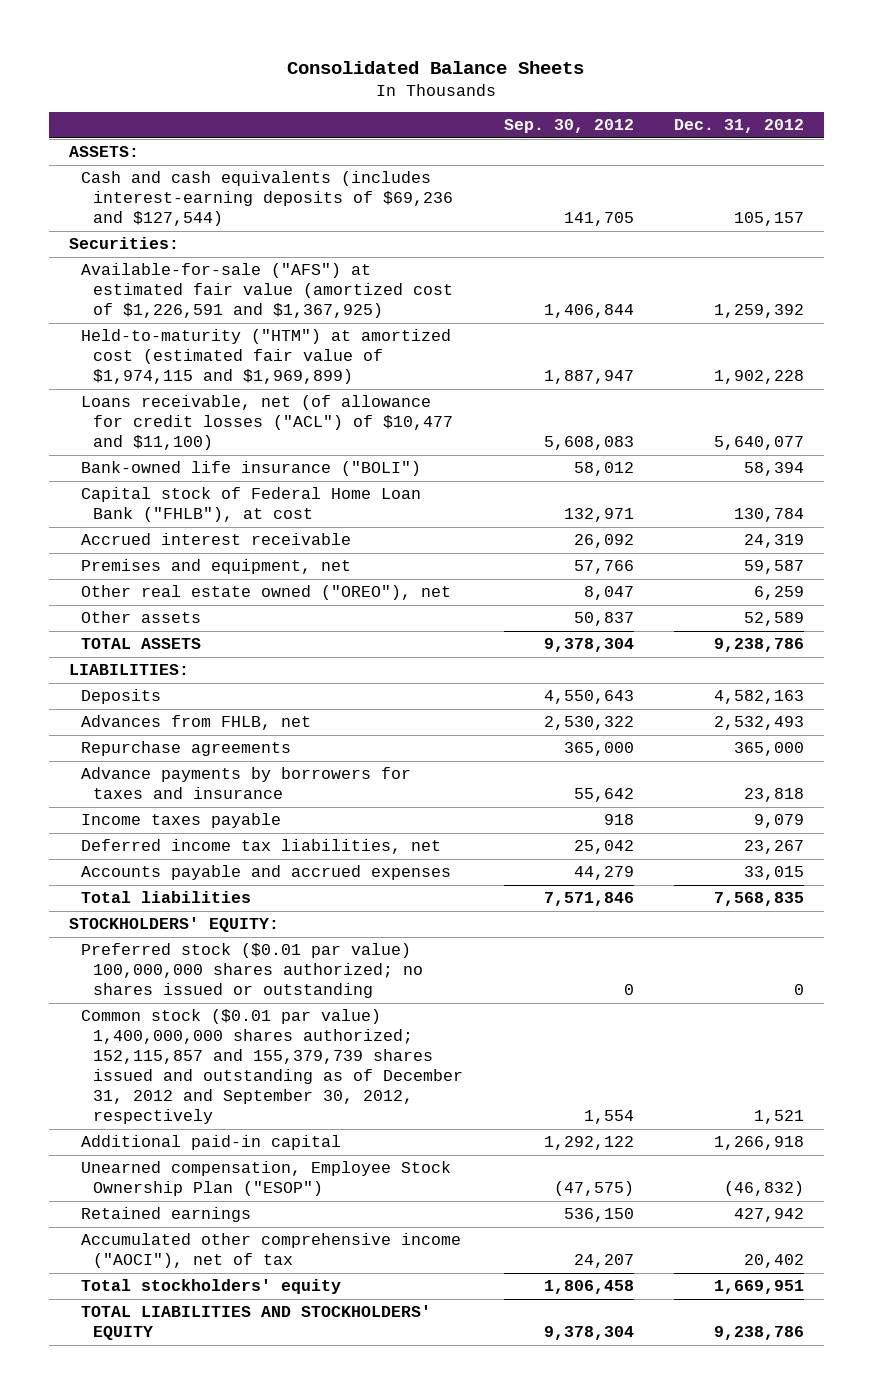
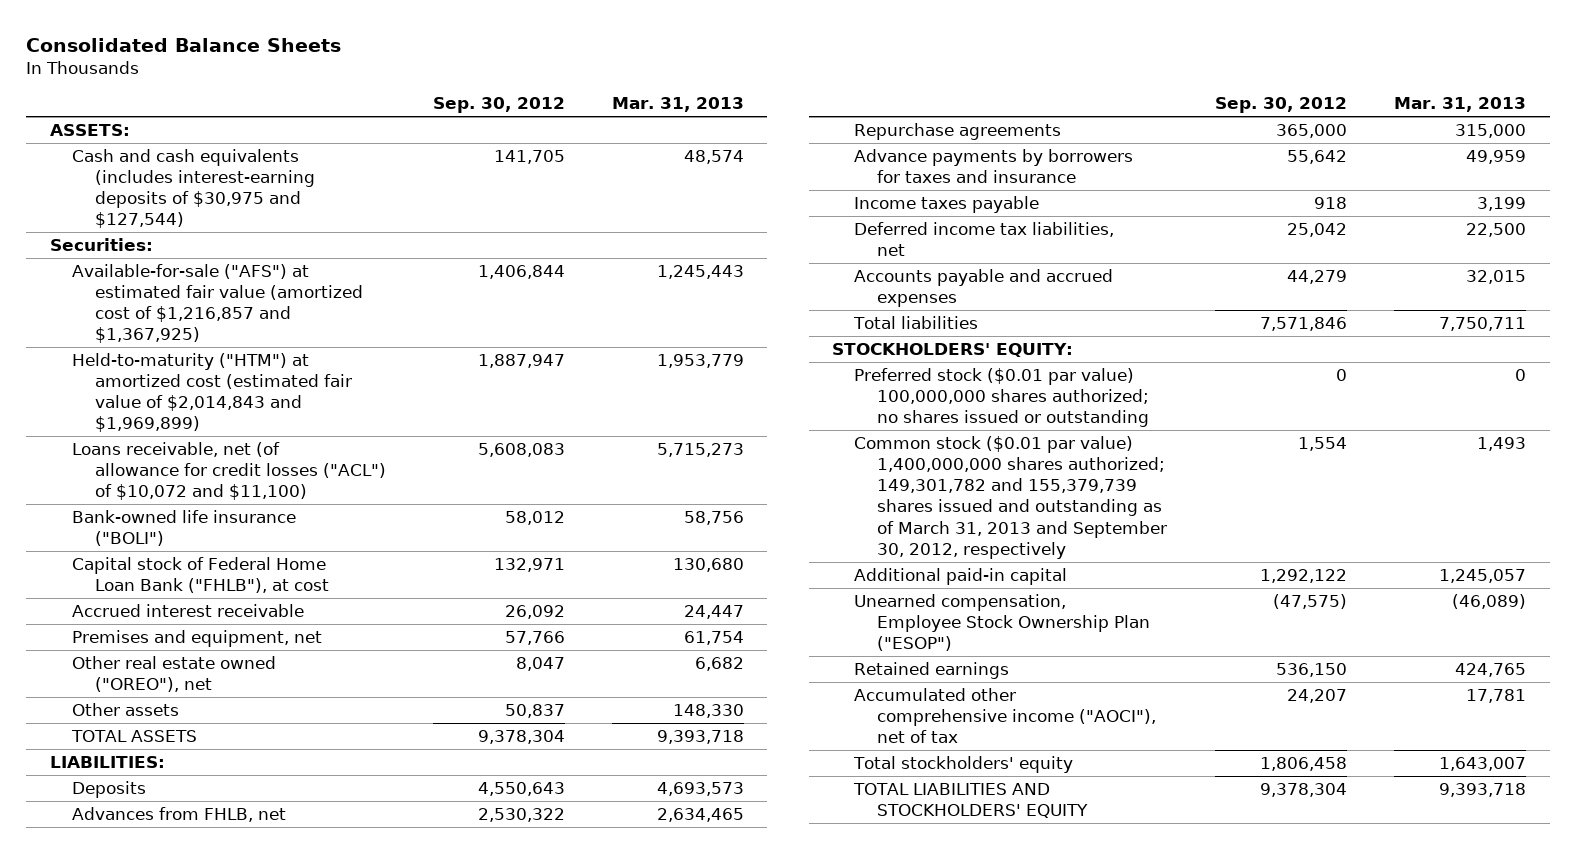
- | Sep. 30, 2012 | Dec. 31, 2012
+ | Sep. 30, 2012 | Mar. 31, 2013
- Cash and cash equivalents (includes interest-earning deposits of $69,236 and $127,544) | 141,705 | 105,157
+ Cash and cash equivalents (includes interest-earning deposits of $30,975 and $127,544) | 141,705 | 48,574
- Available-for-sale ("AFS") at estimated fair value (amortized cost of $1,226,591 and $1,367,925) | 1,406,844 | 1,259,392
- Held-to-maturity ("HTM") at amortized cost (estimated fair value of $1,974,115 and $1,969,899) | 1,887,947 | 1,902,228
- Loans receivable, net (of allowance for credit losses ("ACL") of $10,477 and $11,100) | 5,608,083 | 5,640,077
+ Available-for-sale ("AFS") at estimated fair value (amortized cost of $1,216,857 and $1,367,925) | 1,406,844 | 1,245,443
+ Held-to-maturity ("HTM") at amortized cost (estimated fair value of $2,014,843 and $1,969,899) | 1,887,947 | 1,953,779
+ Loans receivable, net (of allowance for credit losses ("ACL") of $10,072 and $11,100) | 5,608,083 | 5,715,273
- Common stock ($0.01 par value) 1,400,000,000 shares authorized; 152,115,857 and 155,379,739 shares issued and outstanding as of December 31, 2012 and September 30, 2012, respectively | 1,554 | 1,521
+ Common stock ($0.01 par value) 1,400,000,000 shares authorized; 149,301,782 and 155,379,739 shares issued and outstanding as of March 31, 2013 and September 30, 2012, respectively | 1,554 | 1,493

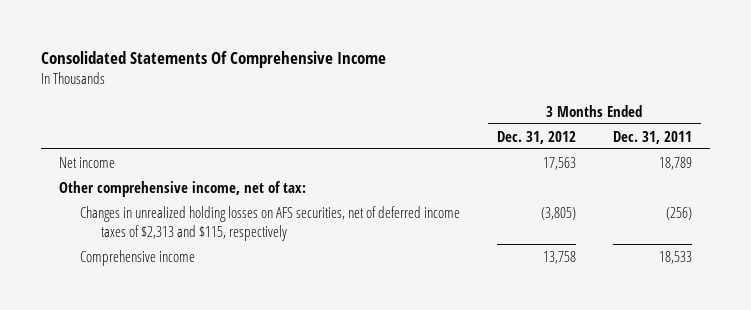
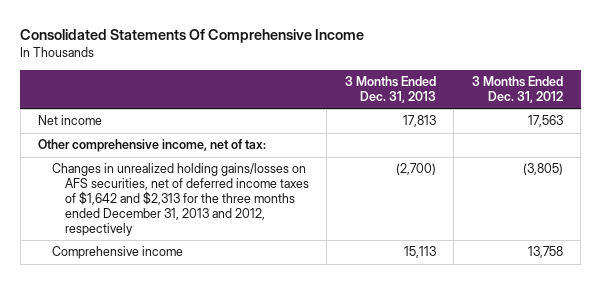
- | 3 Months Ended Dec. 31, 2012 | 3 Months Ended Dec. 31, 2011
+ | 3 Months Ended Dec. 31, 2013 | 3 Months Ended Dec. 31, 2012
- Changes in unrealized holding losses on AFS securities, net of deferred income taxes of $2,313 and $115, respectively | (3,805) | (256)
+ Changes in unrealized holding gains/losses on AFS securities, net of deferred income taxes of $1,642 and $2,313 for the three months ended December 31, 2013 and 2012, respectively | (2,700) | (3,805)

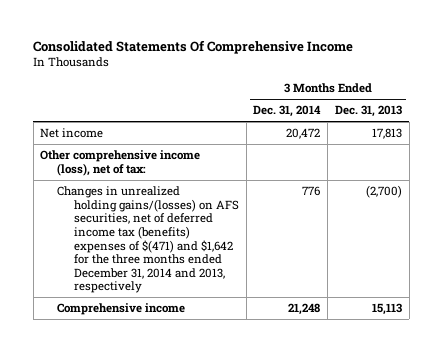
- | 3 Months Ended Dec. 31, 2013 | 3 Months Ended Dec. 31, 2012
+ | 3 Months Ended Dec. 31, 2014 | 3 Months Ended Dec. 31, 2013
- Other comprehensive income, net of tax:
- Changes in unrealized holding gains/losses on AFS securities, net of deferred income taxes of $1,642 and $2,313 for the three months ended December 31, 2013 and 2012, respectively | (2,700) | (3,805)
+ Other comprehensive income (loss), net of tax:
+ Changes in unrealized holding gains/(losses) on AFS securities, net of deferred income tax (benefits) expenses of $(471) and $1,642 for the three months ended December 31, 2014 and 2013, respectively | 776 | (2,700)

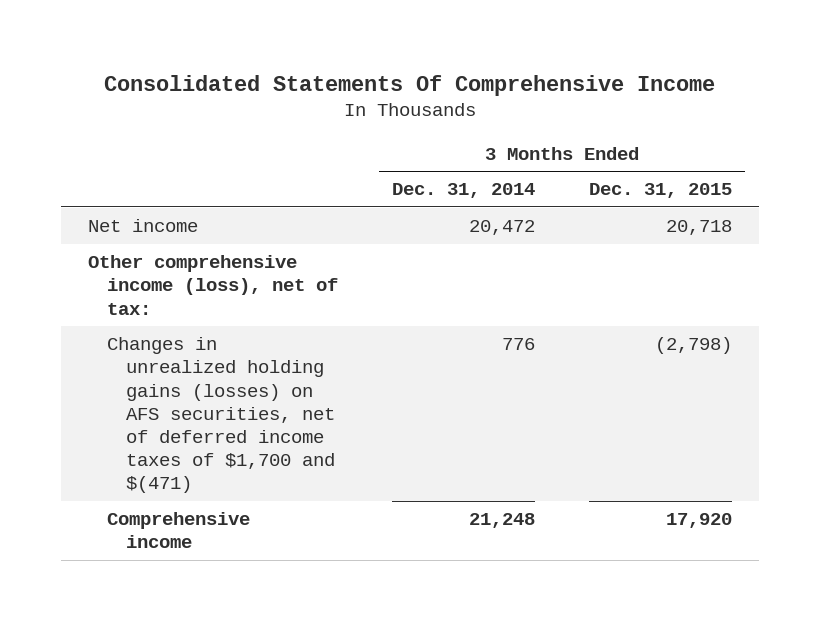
- | 3 Months Ended Dec. 31, 2014 | 3 Months Ended Dec. 31, 2013
+ | 3 Months Ended Dec. 31, 2014 | 3 Months Ended Dec. 31, 2015
- Changes in unrealized holding gains/(losses) on AFS securities, net of deferred income tax (benefits) expenses of $(471) and $1,642 for the three months ended December 31, 2014 and 2013, respectively | 776 | (2,700)
+ Changes in unrealized holding gains (losses) on AFS securities, net of deferred income taxes of $1,700 and $(471) | 776 | (2,798)

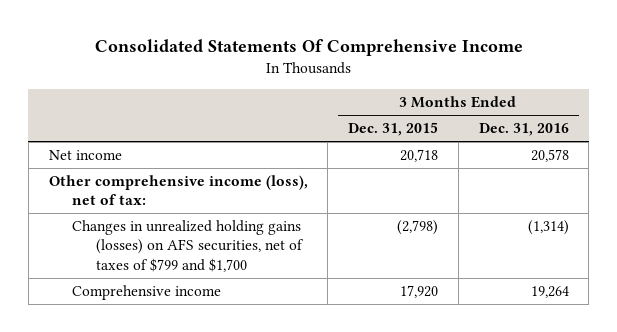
- | 3 Months Ended Dec. 31, 2014 | 3 Months Ended Dec. 31, 2015
+ | 3 Months Ended Dec. 31, 2015 | 3 Months Ended Dec. 31, 2016
- Changes in unrealized holding gains (losses) on AFS securities, net of deferred income taxes of $1,700 and $(471) | 776 | (2,798)
+ Changes in unrealized holding gains (losses) on AFS securities, net of taxes of $799 and $1,700 | (2,798) | (1,314)

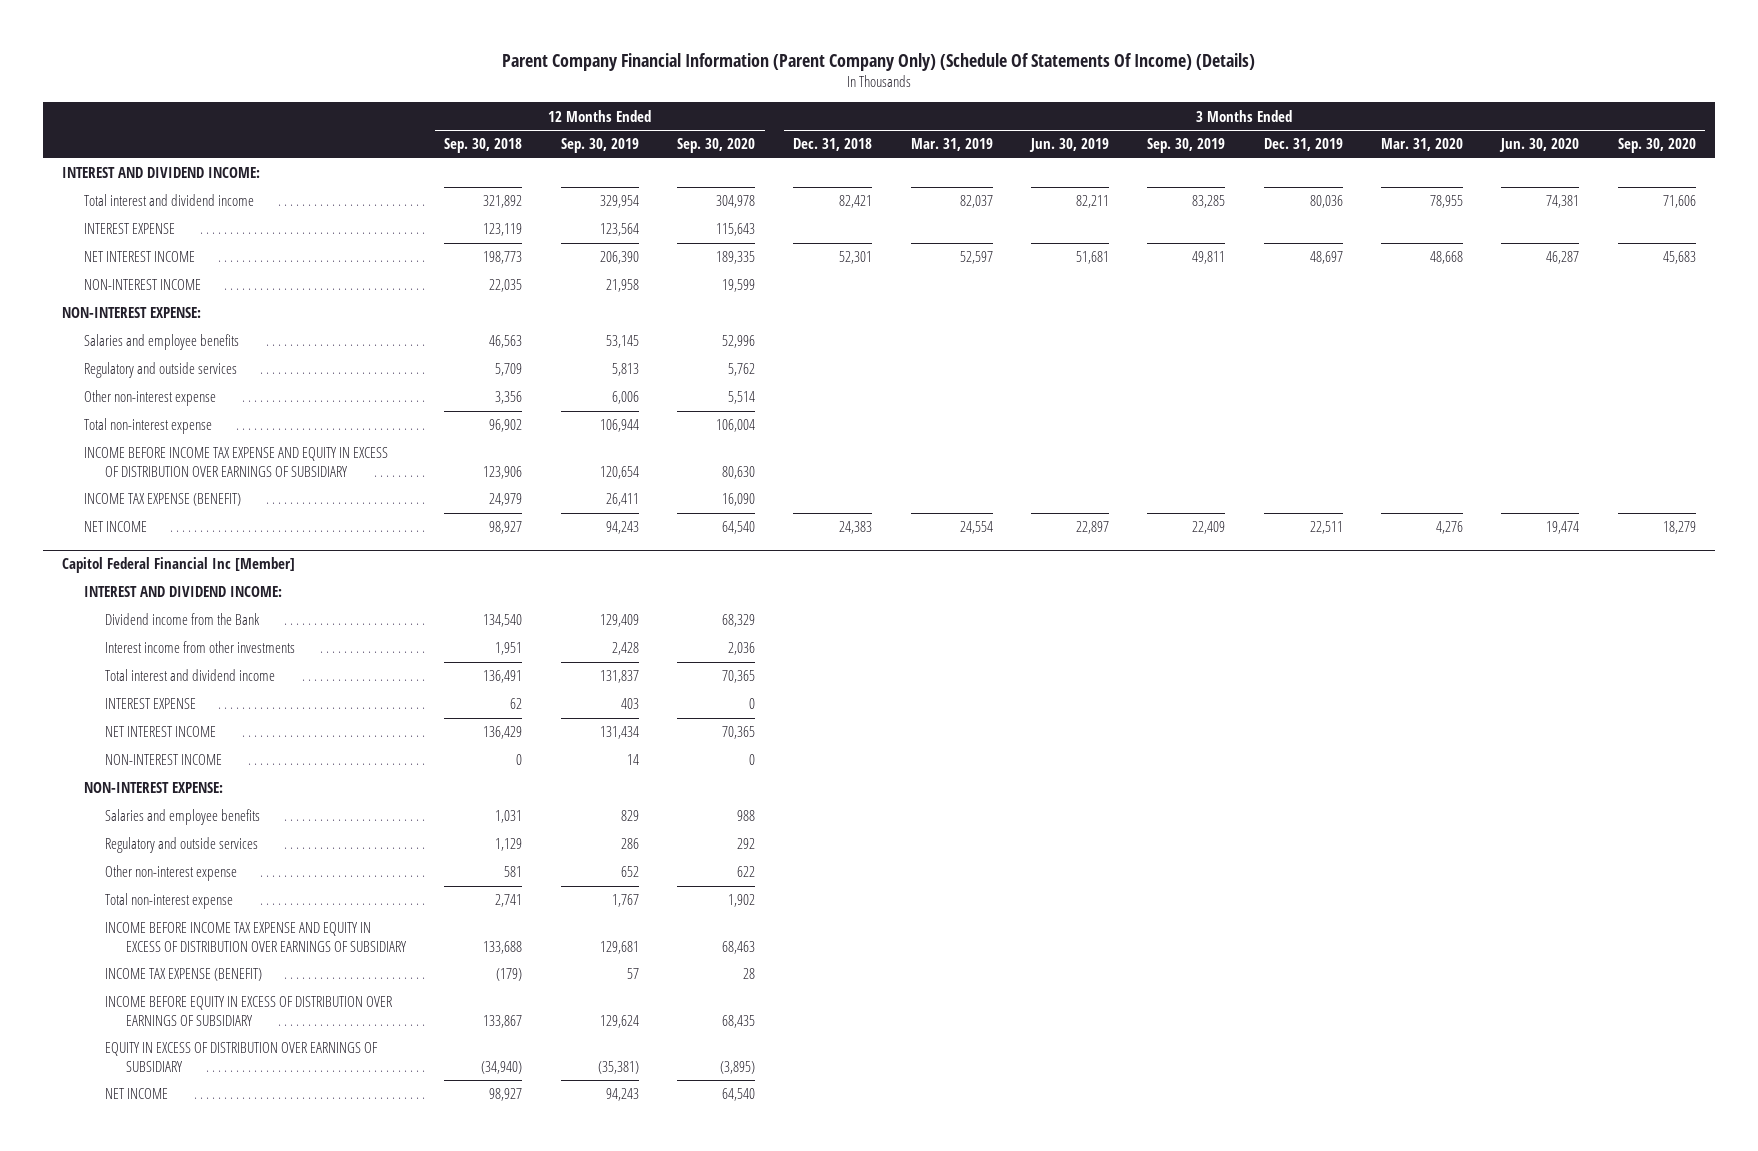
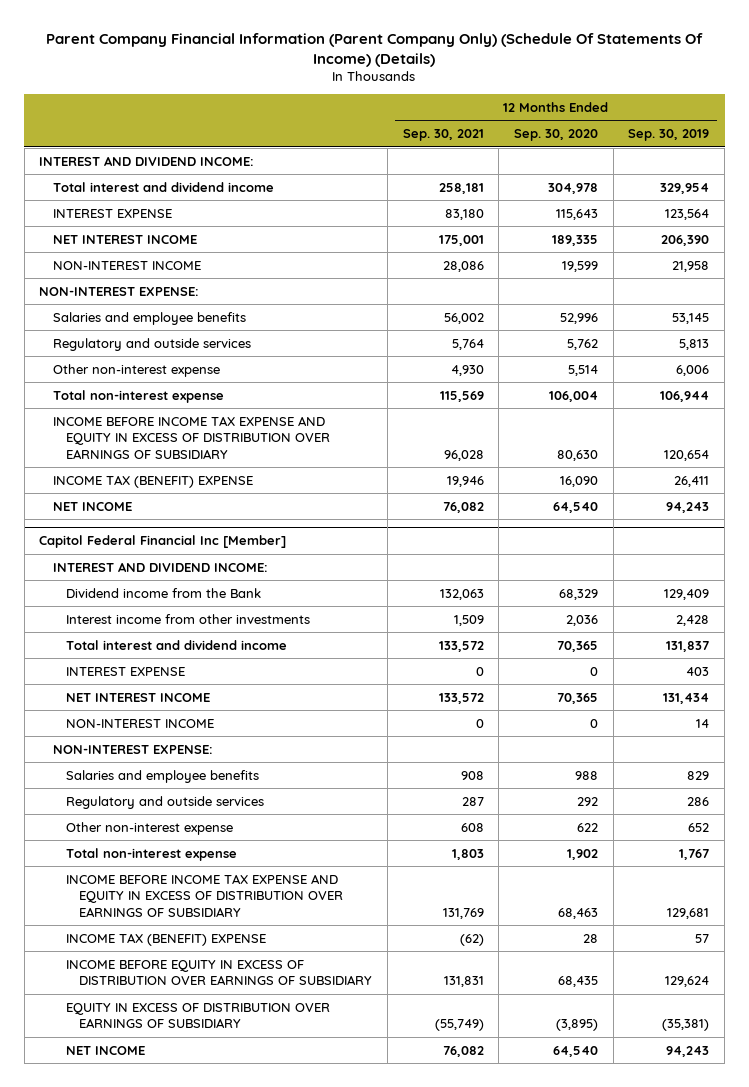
- | 12 Months Ended Sep. 30, 2018 | 12 Months Ended Sep. 30, 2019 | 12 Months Ended Sep. 30, 2020 | 3 Months Ended Dec. 31, 2018 | 3 Months Ended Mar. 31, 2019 | 3 Months Ended Jun. 30, 2019 | 3 Months Ended Sep. 30, 2019 | 3 Months Ended Dec. 31, 2019 | 3 Months Ended Mar. 31, 2020 | 3 Months Ended Jun. 30, 2020 | 3 Months Ended Sep. 30, 2020
+ | 12 Months Ended Sep. 30, 2021 | 12 Months Ended Sep. 30, 2020 | 12 Months Ended Sep. 30, 2019
- INCOME TAX EXPENSE (BENEFIT) | 24,979 | 26,411 | 16,090 | | | | | | | |
+ INCOME TAX (BENEFIT) EXPENSE | 19,946 | 16,090 | 26,411
@ Capitol Federal Financial Inc [Member]
- INCOME TAX EXPENSE (BENEFIT) | (179) | 57 | 28 | | | | | | | |
+ INCOME TAX (BENEFIT) EXPENSE | (62) | 28 | 57

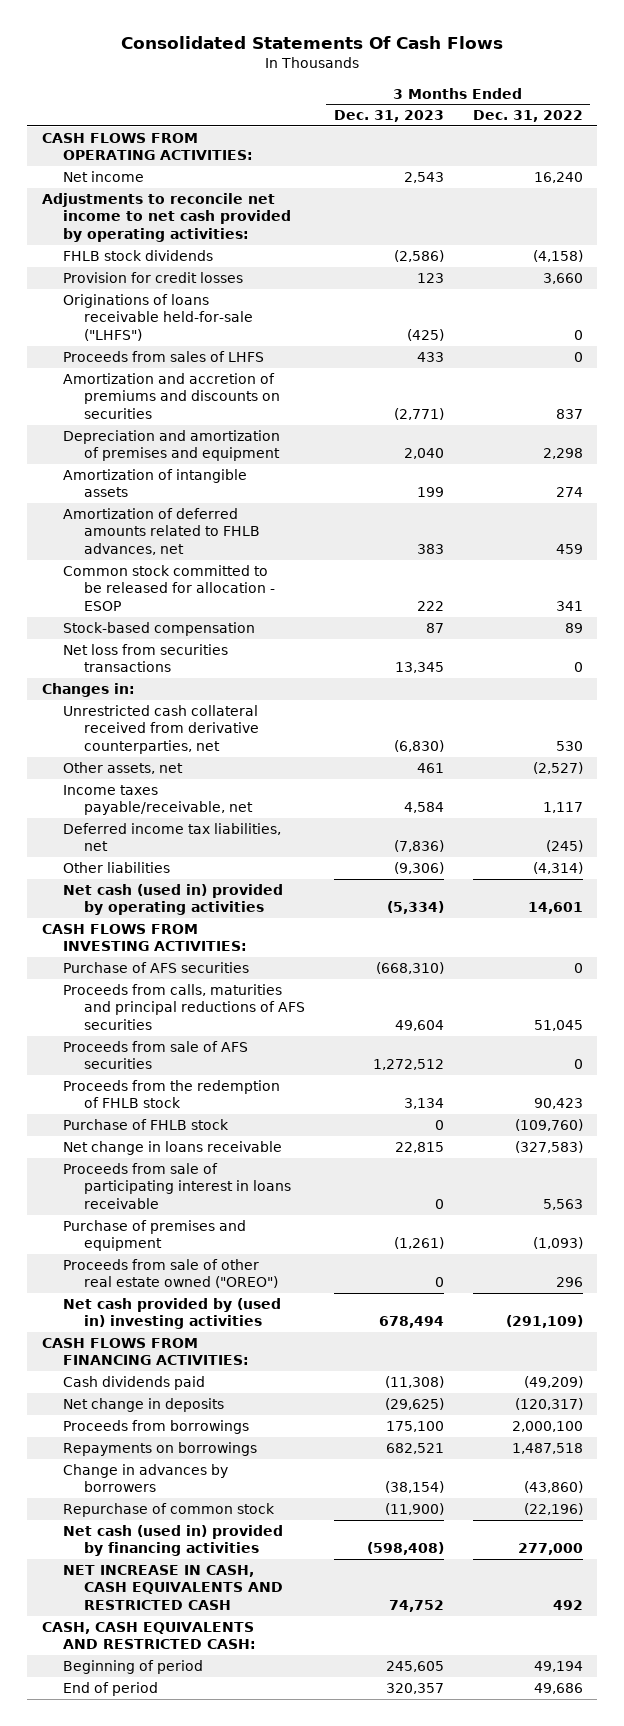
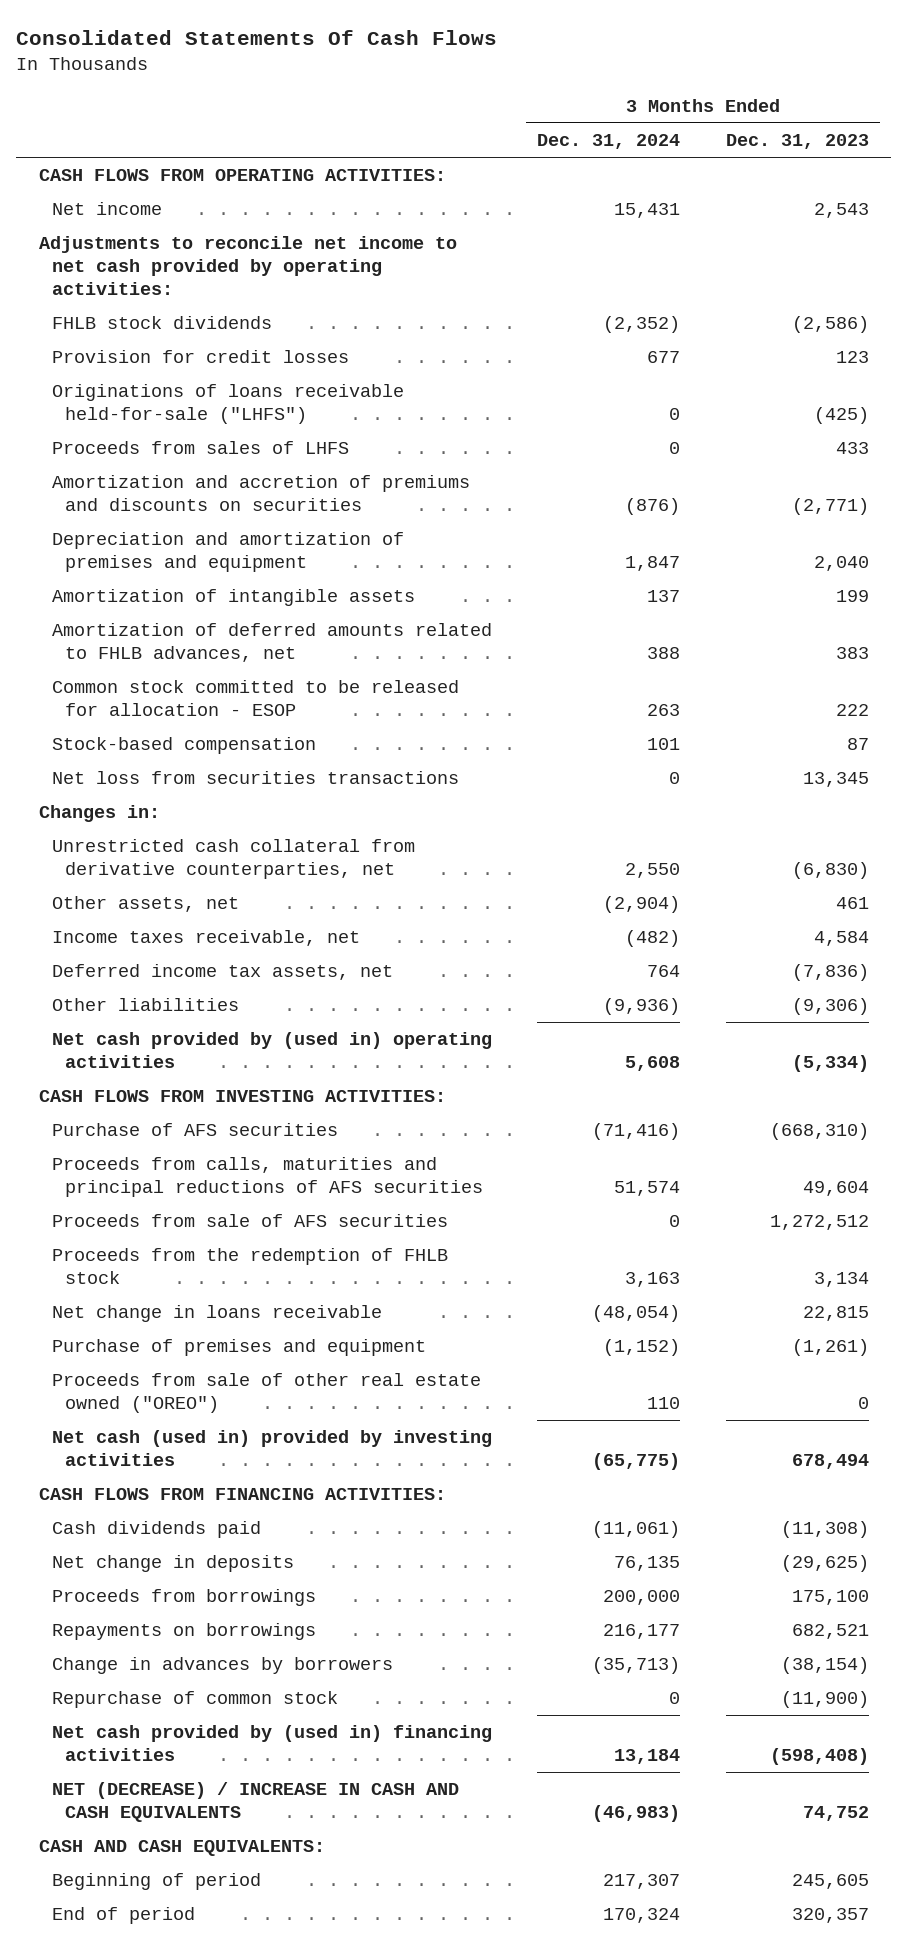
- | 3 Months Ended Dec. 31, 2023 | 3 Months Ended Dec. 31, 2022
+ | 3 Months Ended Dec. 31, 2024 | 3 Months Ended Dec. 31, 2023
- Unrestricted cash collateral received from derivative counterparties, net | (6,830) | 530
+ Unrestricted cash collateral from derivative counterparties, net | 2,550 | (6,830)
- Income taxes payable/receivable, net | 4,584 | 1,117
- Deferred income tax liabilities, net | (7,836) | (245)
+ Income taxes receivable, net | (482) | 4,584
+ Deferred income tax assets, net | 764 | (7,836)
- Net cash (used in) provided by operating activities | (5,334) | 14,601
+ Net cash provided by (used in) operating activities | 5,608 | (5,334)
- Purchase of FHLB stock | 0 | (109,760)
- Proceeds from sale of participating interest in loans receivable | 0 | 5,563
- Net cash provided by (used in) investing activities | 678,494 | (291,109)
+ Net cash (used in) provided by investing activities | (65,775) | 678,494
- Net cash (used in) provided by financing activities | (598,408) | 277,000
- NET INCREASE IN CASH, CASH EQUIVALENTS AND RESTRICTED CASH | 74,752 | 492
- CASH, CASH EQUIVALENTS AND RESTRICTED CASH:
+ Net cash provided by (used in) financing activities | 13,184 | (598,408)
+ NET (DECREASE) / INCREASE IN CASH AND CASH EQUIVALENTS | (46,983) | 74,752
+ CASH AND CASH EQUIVALENTS:

